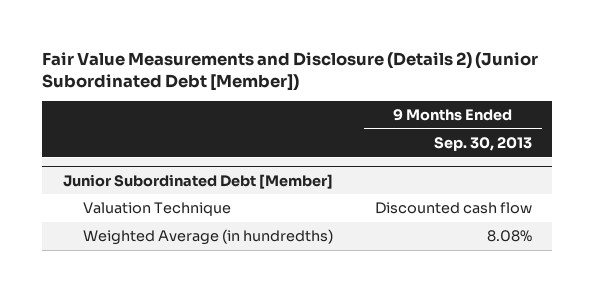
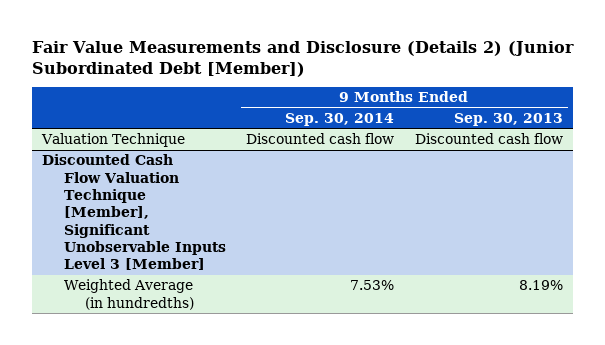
- | 9 Months Ended Sep. 30, 2013
+ | 9 Months Ended Sep. 30, 2014 | 9 Months Ended Sep. 30, 2013
- Junior Subordinated Debt [Member]
- Weighted Average (in hundredths) | 8.08%
+ Discounted Cash Flow Valuation Technique [Member], Significant Unobservable Inputs Level 3 [Member]
+ Weighted Average (in hundredths) | 7.53% | 8.19%

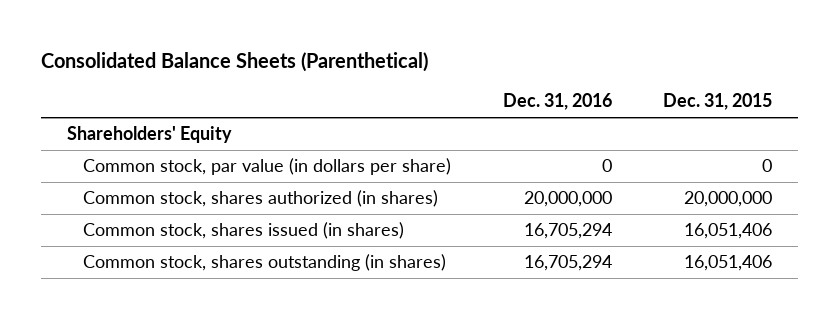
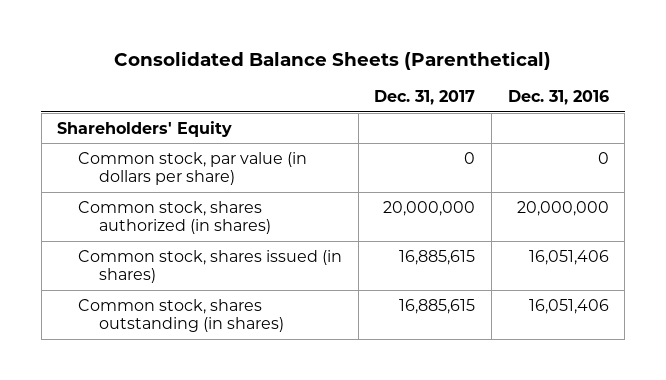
- | Dec. 31, 2016 | Dec. 31, 2015
+ | Dec. 31, 2017 | Dec. 31, 2016
- Common stock, shares issued (in shares) | 16,705,294 | 16,051,406
- Common stock, shares outstanding (in shares) | 16,705,294 | 16,051,406
+ Common stock, shares issued (in shares) | 16,885,615 | 16,051,406
+ Common stock, shares outstanding (in shares) | 16,885,615 | 16,051,406

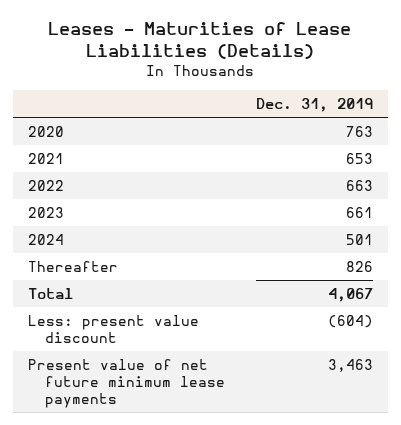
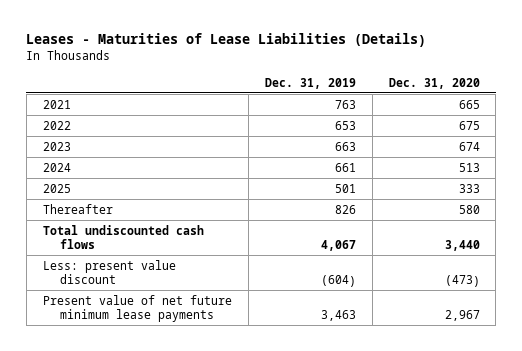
- | Dec. 31, 2019
+ | Dec. 31, 2019 | Dec. 31, 2020
- 2020 | 763
- 2021 | 653
- 2022 | 663
- 2023 | 661
- 2024 | 501
+ 2021 | 763 | 665
+ 2022 | 653 | 675
+ 2023 | 663 | 674
+ 2024 | 661 | 513
+ 2025 | 501 | 333
- Total | 4,067
+ Total undiscounted cash flows | 4,067 | 3,440

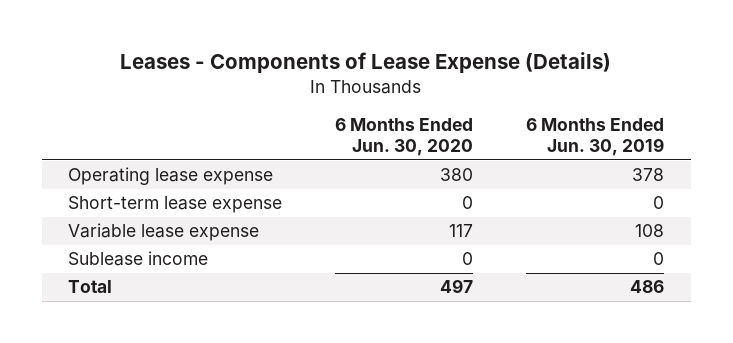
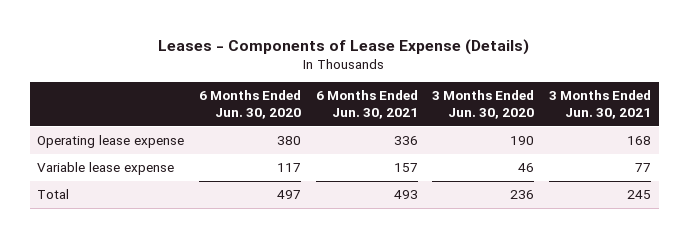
- | 6 Months Ended Jun. 30, 2020 | 6 Months Ended Jun. 30, 2019
+ | 6 Months Ended Jun. 30, 2020 | 6 Months Ended Jun. 30, 2021 | 3 Months Ended Jun. 30, 2020 | 3 Months Ended Jun. 30, 2021
- Short-term lease expense | 0 | 0
- Sublease income | 0 | 0

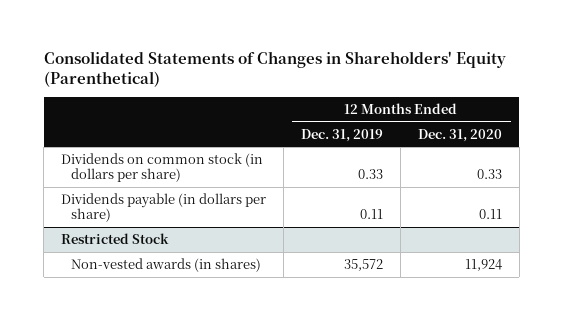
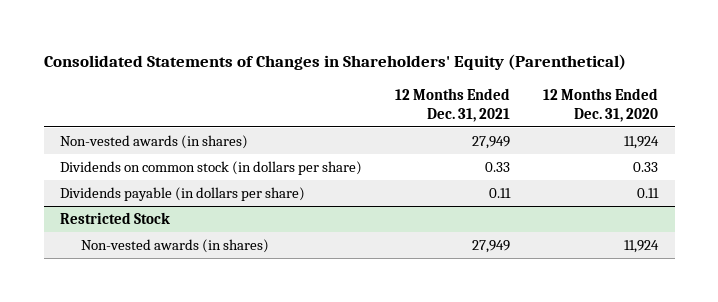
- | 12 Months Ended Dec. 31, 2019 | 12 Months Ended Dec. 31, 2020
+ | 12 Months Ended Dec. 31, 2021 | 12 Months Ended Dec. 31, 2020
+ Non-vested awards (in shares) | 27,949 | 11,924

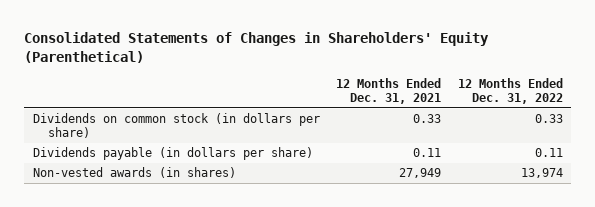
- | 12 Months Ended Dec. 31, 2021 | 12 Months Ended Dec. 31, 2020
+ | 12 Months Ended Dec. 31, 2021 | 12 Months Ended Dec. 31, 2022
- Non-vested awards (in shares) | 27,949 | 11,924
- Restricted Stock

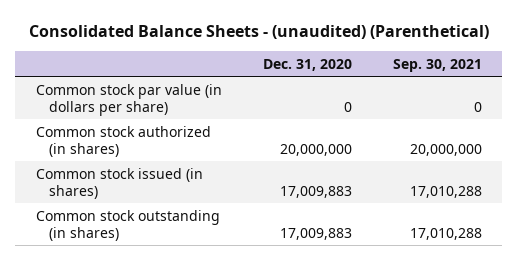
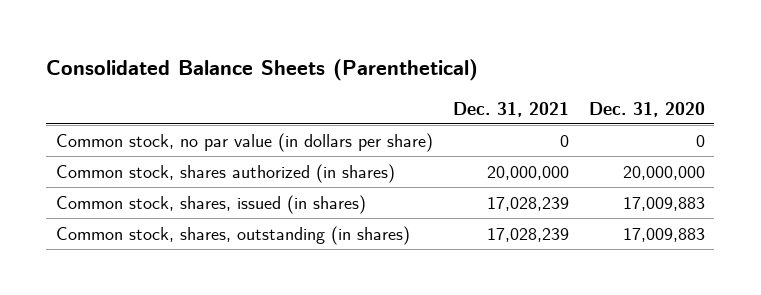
- Consolidated Balance Sheets - (unaudited) (Parenthetical)
+ Consolidated Balance Sheets (Parenthetical)
- | Dec. 31, 2020 | Sep. 30, 2021
+ | Dec. 31, 2021 | Dec. 31, 2020
- Common stock par value (in dollars per share) | 0 | 0
- Common stock authorized (in shares) | 20,000,000 | 20,000,000
- Common stock issued (in shares) | 17,009,883 | 17,010,288
- Common stock outstanding (in shares) | 17,009,883 | 17,010,288
+ Common stock, no par value (in dollars per share) | 0 | 0
+ Common stock, shares authorized (in shares) | 20,000,000 | 20,000,000
+ Common stock, shares, issued (in shares) | 17,028,239 | 17,009,883
+ Common stock, shares, outstanding (in shares) | 17,028,239 | 17,009,883

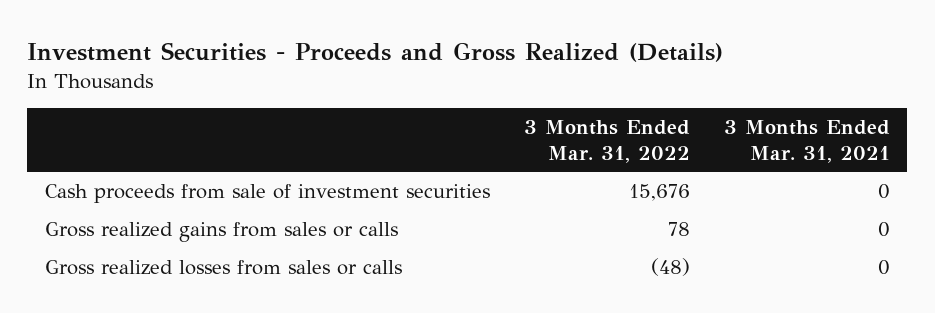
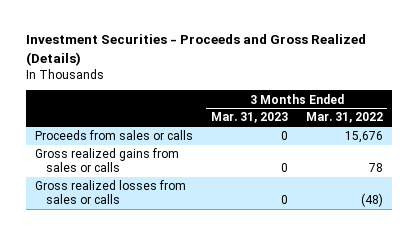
- | 3 Months Ended Mar. 31, 2022 | 3 Months Ended Mar. 31, 2021
+ | 3 Months Ended Mar. 31, 2023 | 3 Months Ended Mar. 31, 2022
- Cash proceeds from sale of investment securities | 15,676 | 0
+ Proceeds from sales or calls | 0 | 15,676

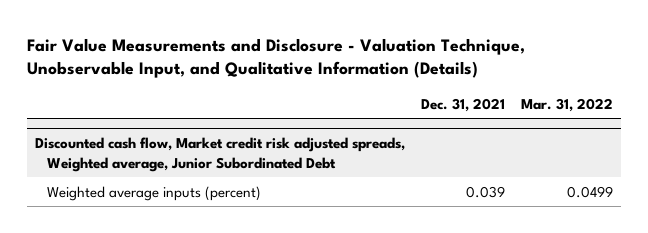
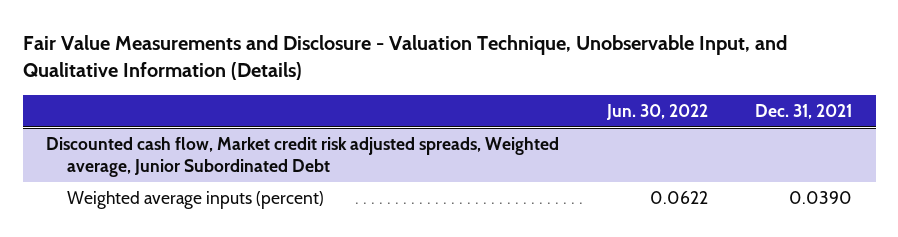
- | Dec. 31, 2021 | Mar. 31, 2022
+ | Jun. 30, 2022 | Dec. 31, 2021
@ Discounted cash flow, Market credit risk adjusted spreads, Weighted average, Junior Subordinated Debt
- Weighted average inputs (percent) | 0.039 | 0.0499
+ Weighted average inputs (percent) | 0.0622 | 0.0390

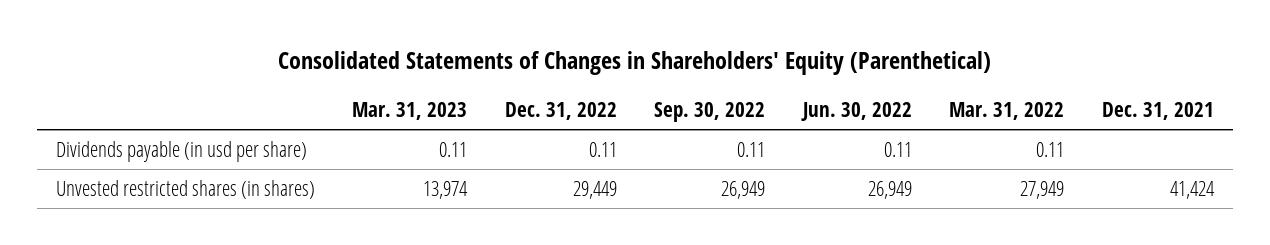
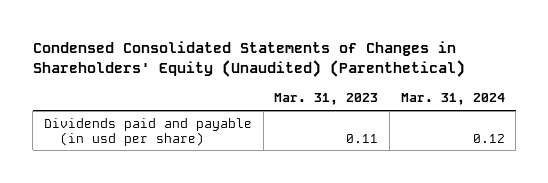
- Consolidated Statements of Changes in Shareholders' Equity (Parenthetical)
+ Condensed Consolidated Statements of Changes in Shareholders' Equity (Unaudited) (Parenthetical)
- | Mar. 31, 2023 | Dec. 31, 2022 | Sep. 30, 2022 | Jun. 30, 2022 | Mar. 31, 2022 | Dec. 31, 2021
+ | Mar. 31, 2023 | Mar. 31, 2024
- Dividends payable (in usd per share) | 0.11 | 0.11 | 0.11 | 0.11 | 0.11 |
- Unvested restricted shares (in shares) | 13,974 | 29,449 | 26,949 | 26,949 | 27,949 | 41,424
+ Dividends paid and payable (in usd per share) | 0.11 | 0.12

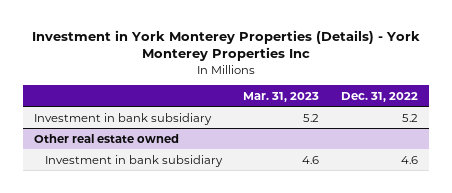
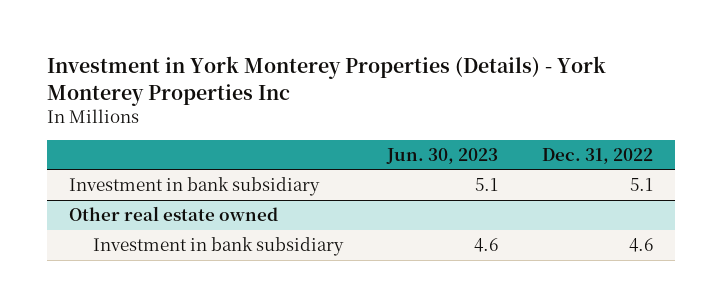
- | Mar. 31, 2023 | Dec. 31, 2022
+ | Jun. 30, 2023 | Dec. 31, 2022
- Investment in bank subsidiary | 5.2 | 5.2
+ Investment in bank subsidiary | 5.1 | 5.1

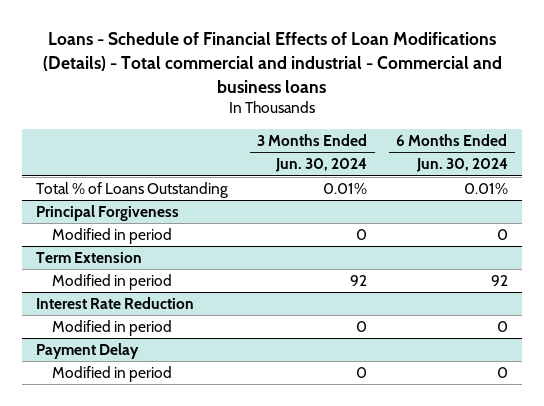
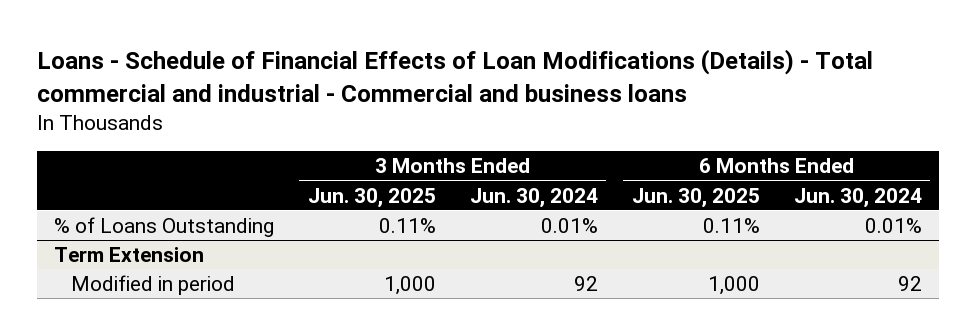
- | 3 Months Ended Jun. 30, 2024 | 6 Months Ended Jun. 30, 2024
+ | 3 Months Ended Jun. 30, 2025 | 3 Months Ended Jun. 30, 2024 | 6 Months Ended Jun. 30, 2025 | 6 Months Ended Jun. 30, 2024
- Total % of Loans Outstanding | 0.01% | 0.01%
- Principal Forgiveness
- Modified in period | 0 | 0
+ % of Loans Outstanding | 0.11% | 0.01% | 0.11% | 0.01%
- Interest Rate Reduction
- Modified in period | 0 | 0
- Payment Delay
- Modified in period | 0 | 0

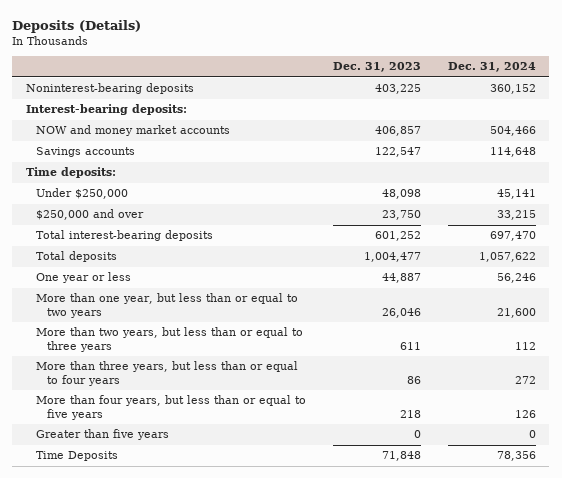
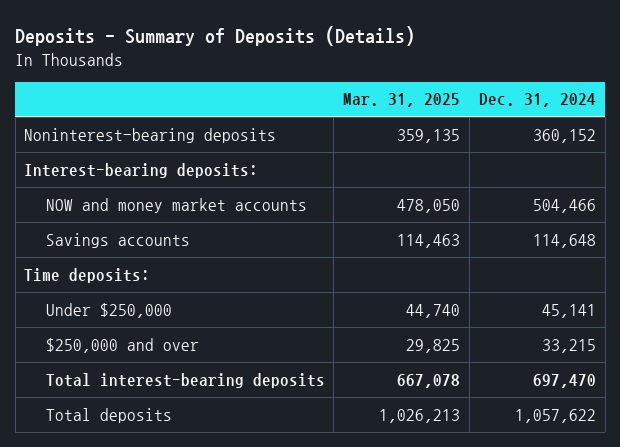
- Deposits (Details)
+ Deposits - Summary of Deposits (Details)
- | Dec. 31, 2023 | Dec. 31, 2024
+ | Mar. 31, 2025 | Dec. 31, 2024
- One year or less | 44,887 | 56,246
- More than one year, but less than or equal to two years | 26,046 | 21,600
- More than two years, but less than or equal to three years | 611 | 112
- More than three years, but less than or equal to four years | 86 | 272
- More than four years, but less than or equal to five years | 218 | 126
- Greater than five years | 0 | 0
- Time Deposits | 71,848 | 78,356

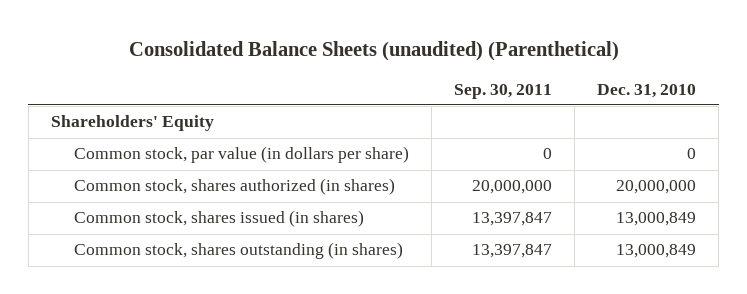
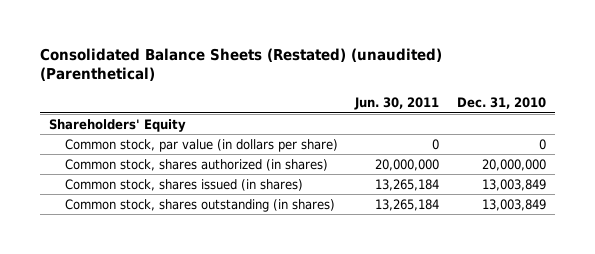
- Consolidated Balance Sheets (unaudited) (Parenthetical)
+ Consolidated Balance Sheets (Restated) (unaudited) (Parenthetical)
- | Sep. 30, 2011 | Dec. 31, 2010
+ | Jun. 30, 2011 | Dec. 31, 2010
- Common stock, shares issued (in shares) | 13,397,847 | 13,000,849
- Common stock, shares outstanding (in shares) | 13,397,847 | 13,000,849
+ Common stock, shares issued (in shares) | 13,265,184 | 13,003,849
+ Common stock, shares outstanding (in shares) | 13,265,184 | 13,003,849

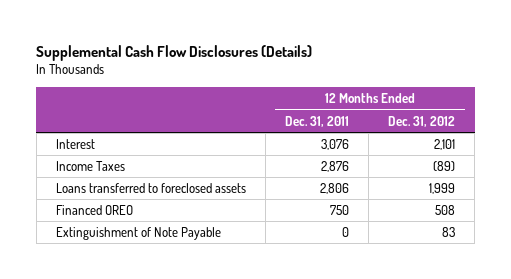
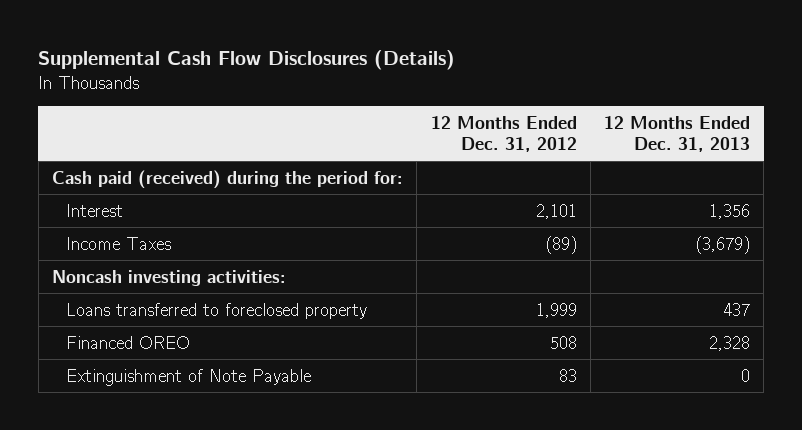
- | 12 Months Ended Dec. 31, 2011 | 12 Months Ended Dec. 31, 2012
+ | 12 Months Ended Dec. 31, 2012 | 12 Months Ended Dec. 31, 2013
+ Cash paid (received) during the period for:
- Loans transferred to foreclosed assets | 2,806 | 1,999
+ Noncash investing activities:
+ Loans transferred to foreclosed property | 1,999 | 437

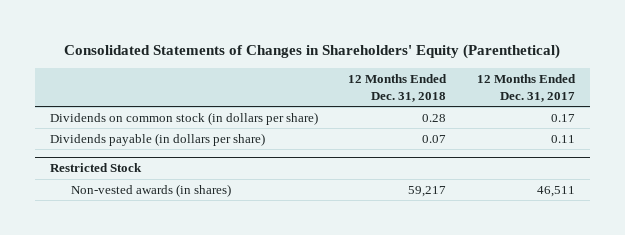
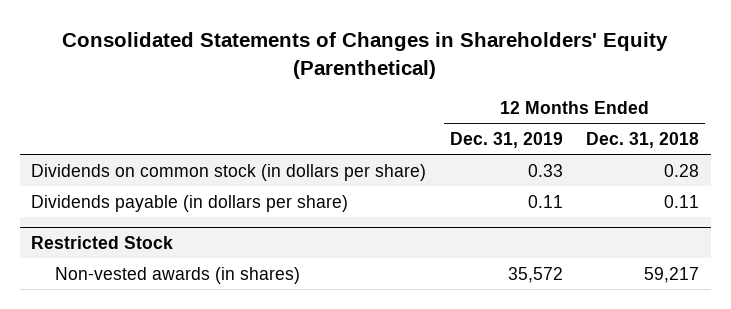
- | 12 Months Ended Dec. 31, 2018 | 12 Months Ended Dec. 31, 2017
+ | 12 Months Ended Dec. 31, 2019 | 12 Months Ended Dec. 31, 2018
- Dividends payable (in dollars per share) | 0.07 | 0.11
+ Dividends payable (in dollars per share) | 0.11 | 0.11

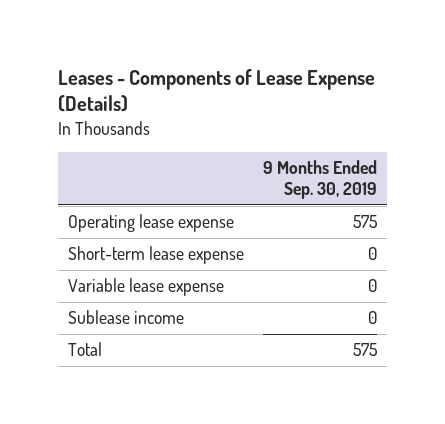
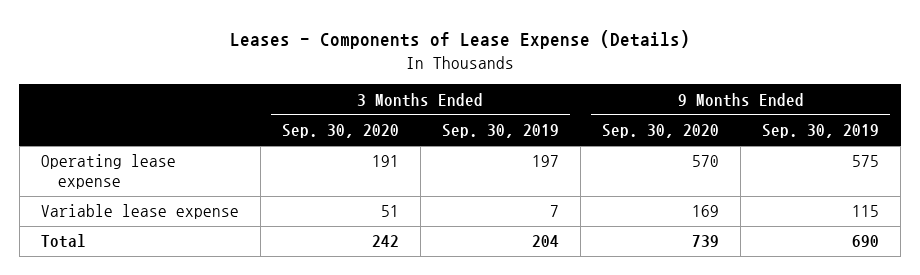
- | 9 Months Ended Sep. 30, 2019
+ | 3 Months Ended Sep. 30, 2020 | 3 Months Ended Sep. 30, 2019 | 9 Months Ended Sep. 30, 2020 | 9 Months Ended Sep. 30, 2019
- Short-term lease expense | 0
- Variable lease expense | 0
- Sublease income | 0
- Total | 575
+ Variable lease expense | 51 | 7 | 169 | 115
+ Total | 242 | 204 | 739 | 690

